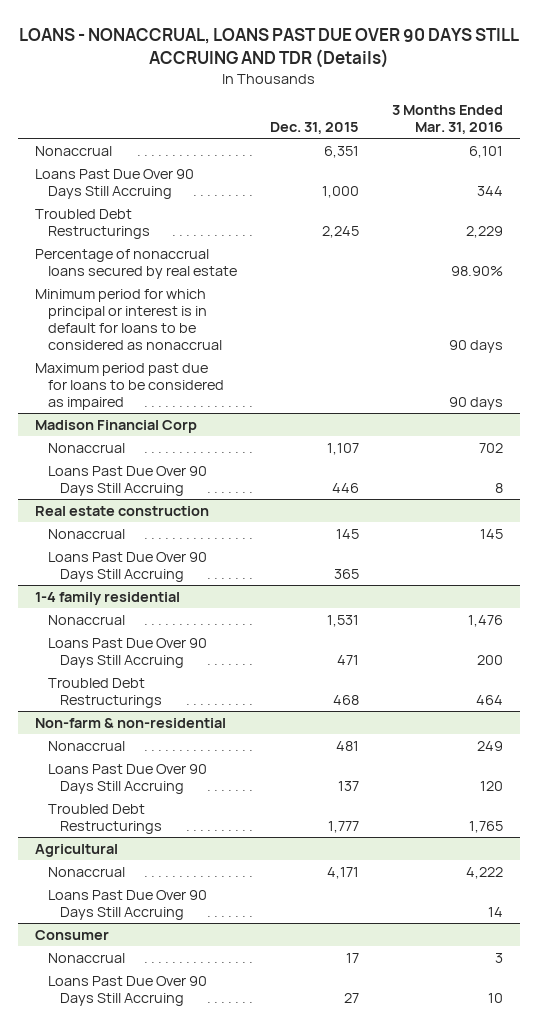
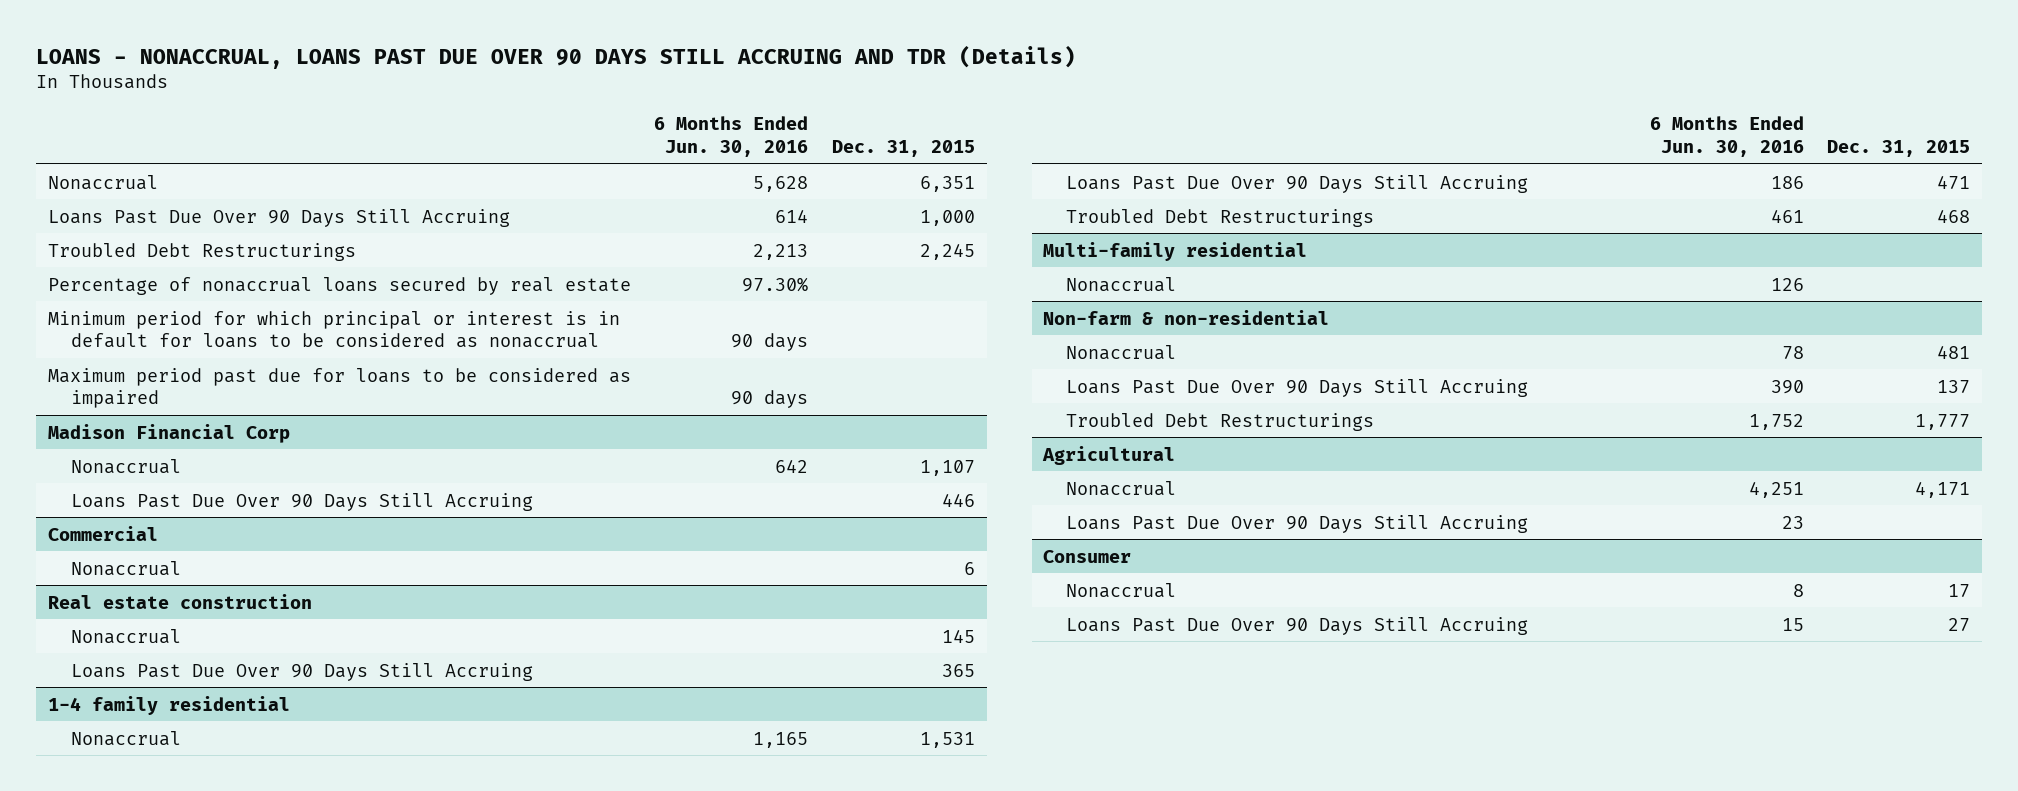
- | Dec. 31, 2015 | 3 Months Ended Mar. 31, 2016
+ | 6 Months Ended Jun. 30, 2016 | Dec. 31, 2015
+ Commercial
+ Nonaccrual | | 6
+ Multi-family residential
+ Nonaccrual | 126 |

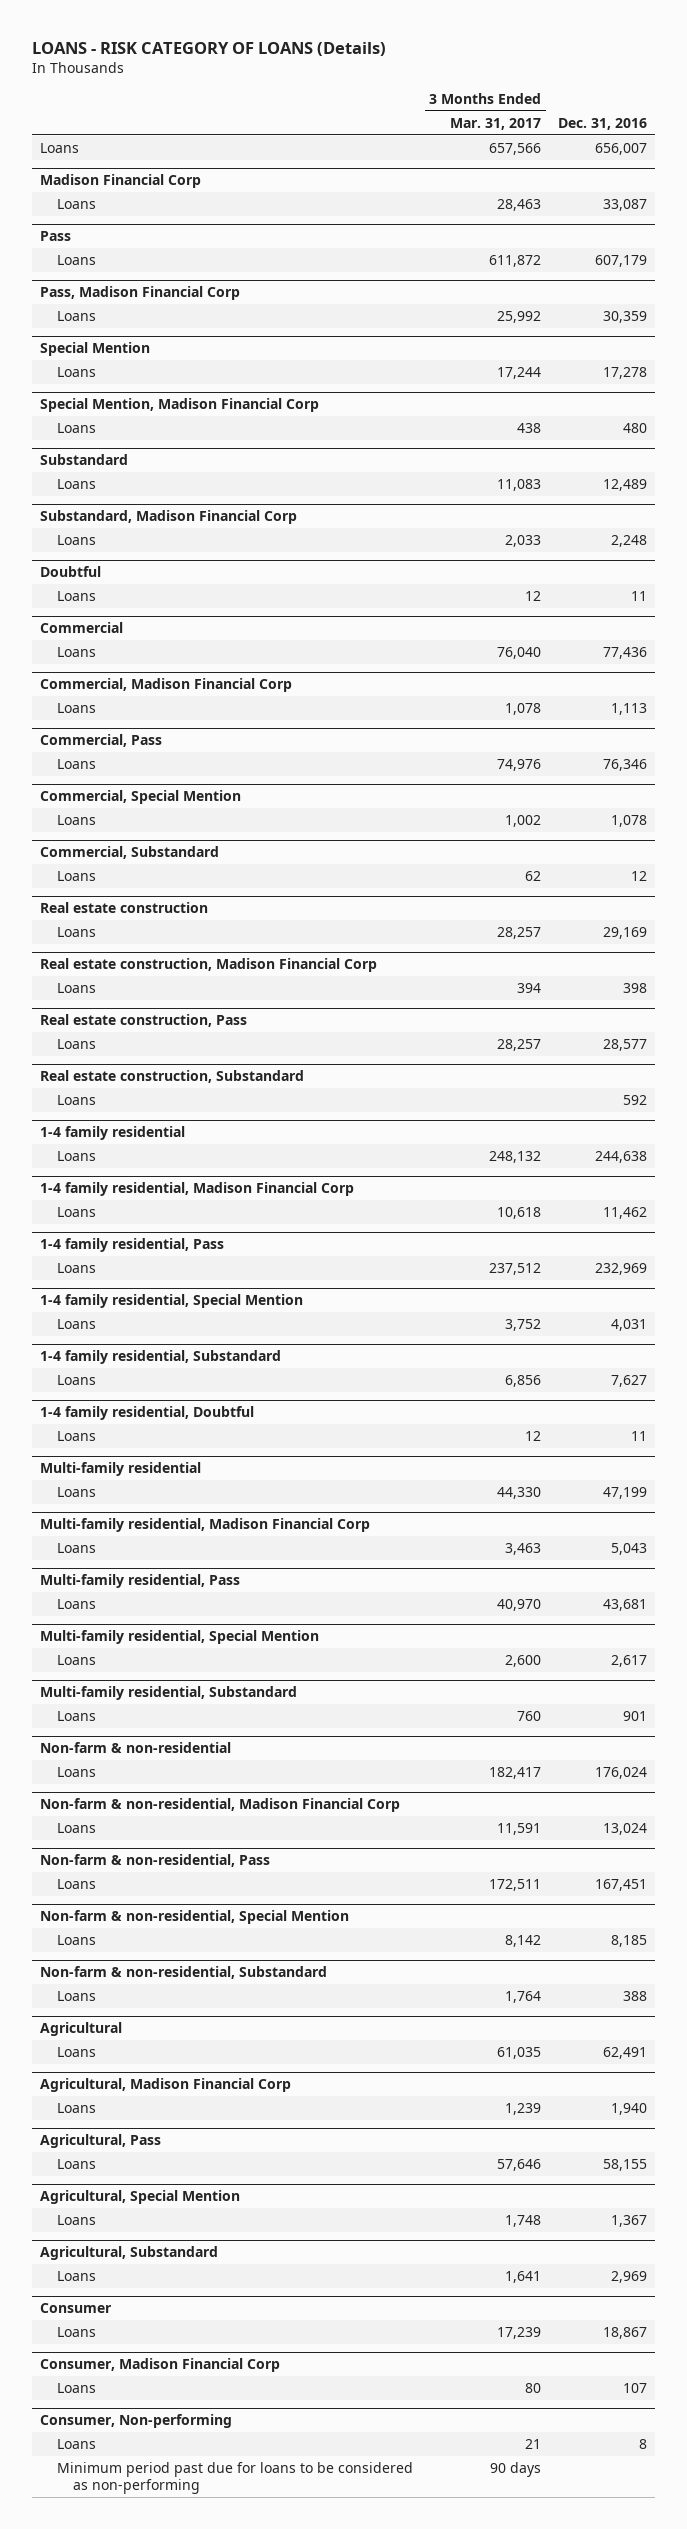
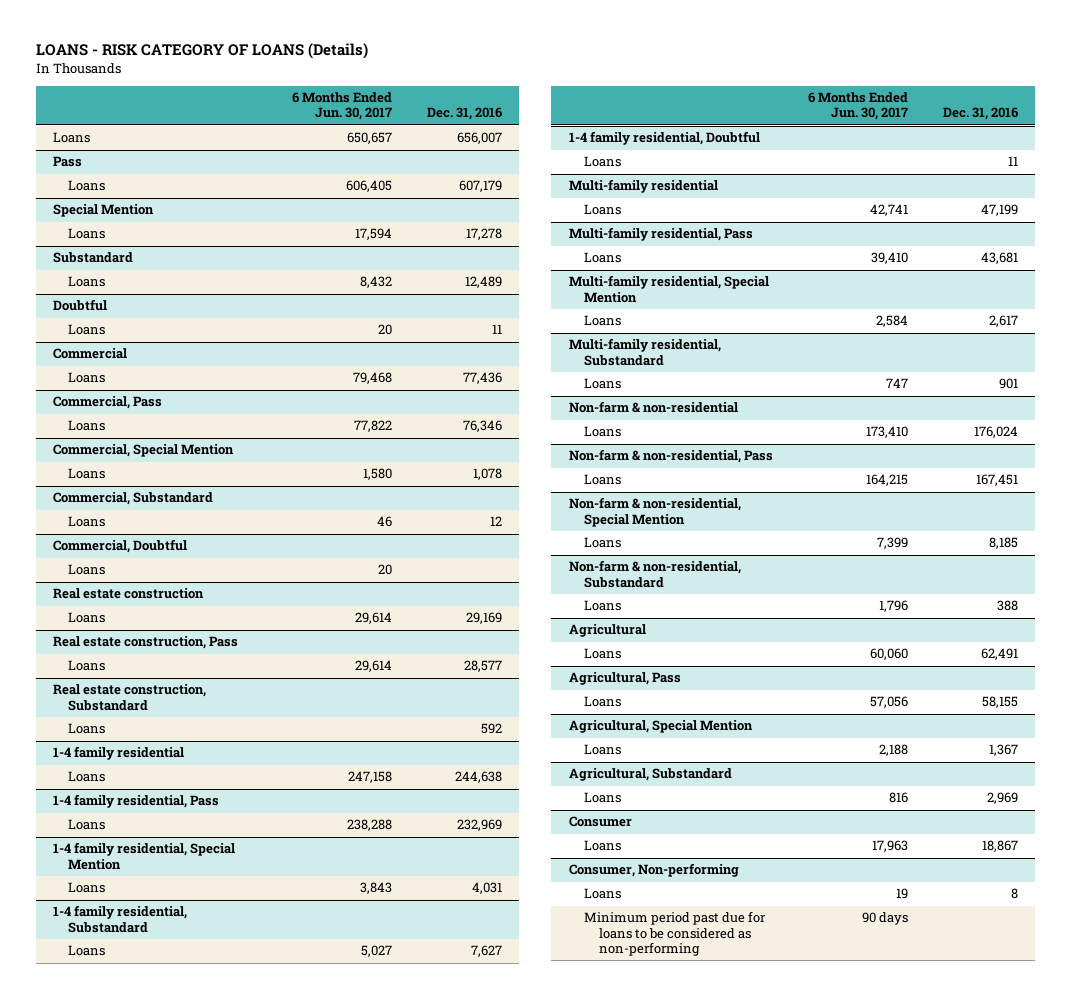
- | 3 Months Ended Mar. 31, 2017 | Dec. 31, 2016
+ | 6 Months Ended Jun. 30, 2017 | Dec. 31, 2016
- Madison Financial Corp
- Loans | 28,463 | 33,087
- Pass, Madison Financial Corp
- Loans | 25,992 | 30,359
- Special Mention, Madison Financial Corp
- Loans | 438 | 480
- Substandard, Madison Financial Corp
- Loans | 2,033 | 2,248
- Commercial, Madison Financial Corp
- Loans | 1,078 | 1,113
+ Commercial, Doubtful
+ Loans | 20 |
- Real estate construction, Madison Financial Corp
- Loans | 394 | 398
- 1-4 family residential, Madison Financial Corp
- Loans | 10,618 | 11,462
- Multi-family residential, Madison Financial Corp
- Loans | 3,463 | 5,043
- Non-farm & non-residential, Madison Financial Corp
- Loans | 11,591 | 13,024
- Agricultural, Madison Financial Corp
- Loans | 1,239 | 1,940
- Consumer, Madison Financial Corp
- Loans | 80 | 107

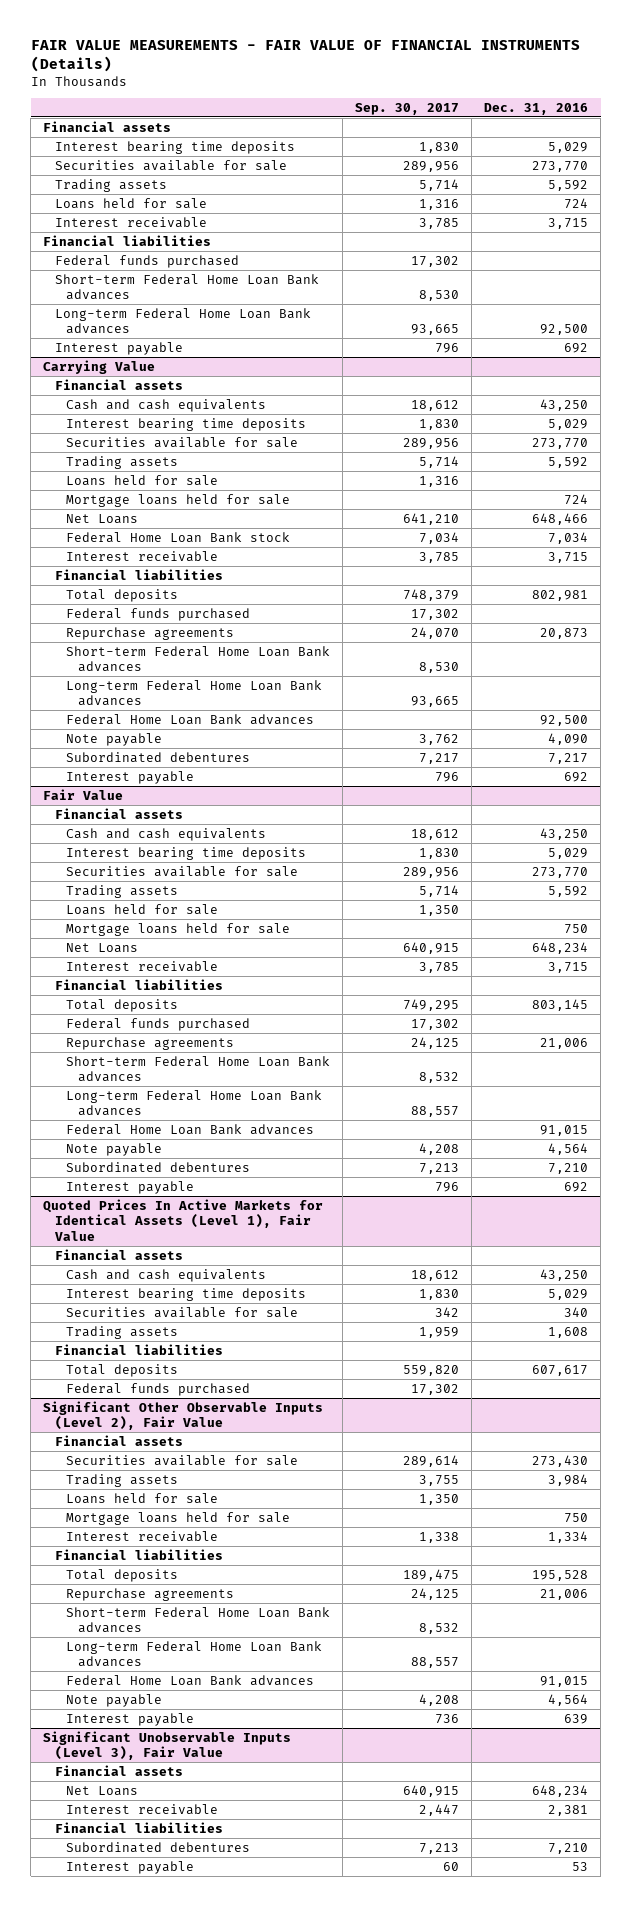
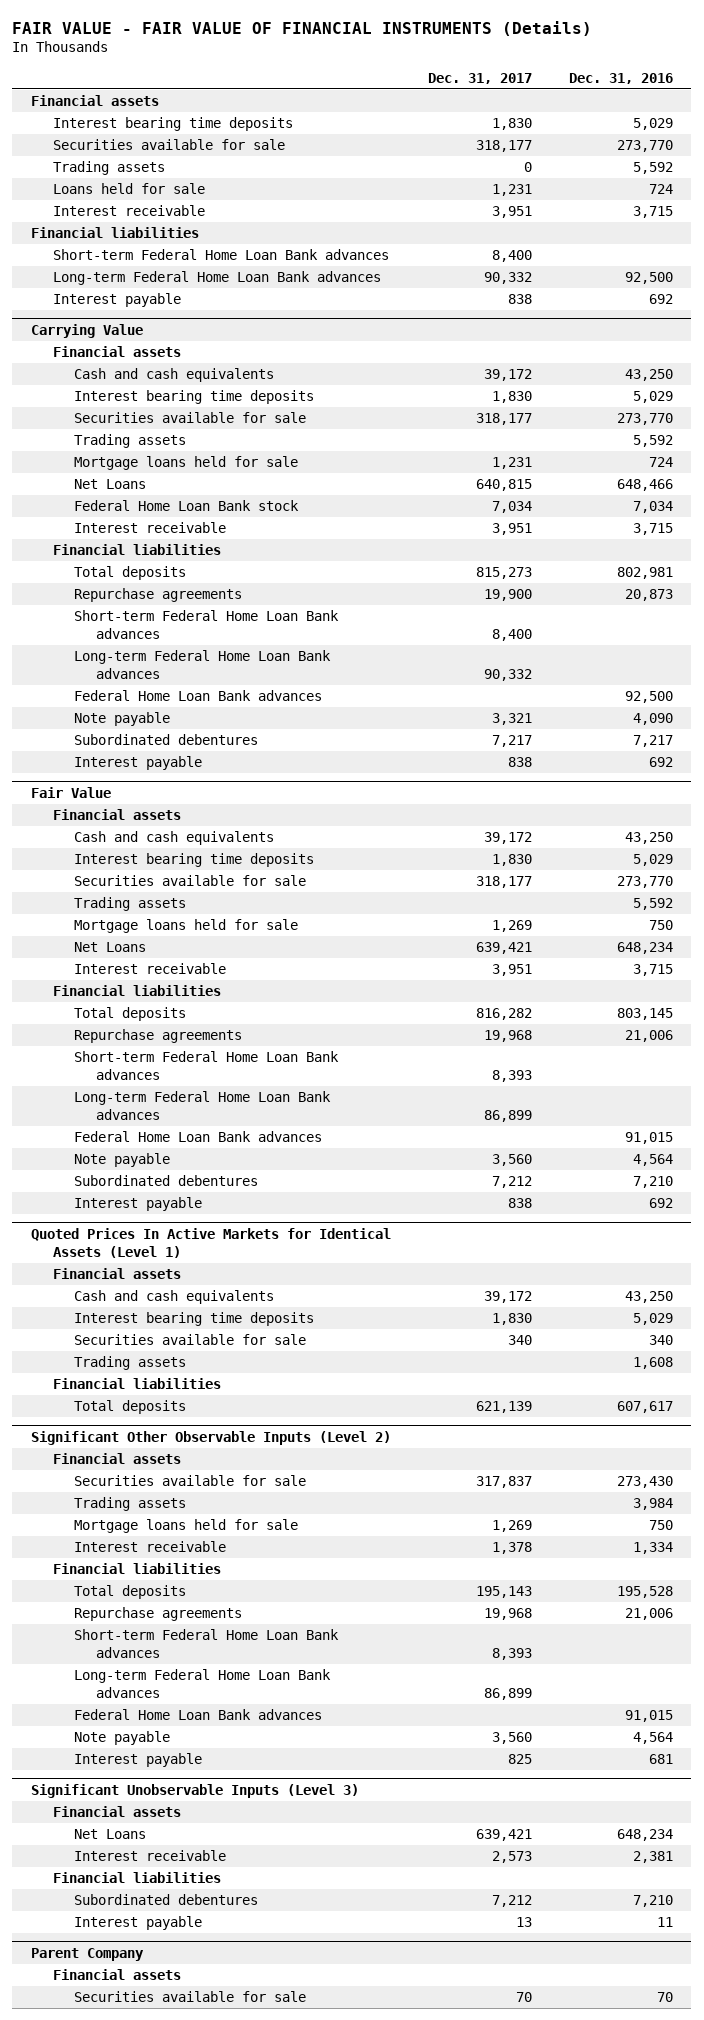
- FAIR VALUE MEASUREMENTS - FAIR VALUE OF FINANCIAL INSTRUMENTS (Details)
+ FAIR VALUE - FAIR VALUE OF FINANCIAL INSTRUMENTS (Details)
- | Sep. 30, 2017 | Dec. 31, 2016
+ | Dec. 31, 2017 | Dec. 31, 2016
- Federal funds purchased | 17,302 |
@ Carrying Value
- Loans held for sale | 1,316 |
- Federal funds purchased | 17,302 |
@ Fair Value
- Loans held for sale | 1,350 |
- Federal funds purchased | 17,302 |
- Quoted Prices In Active Markets for Identical Assets (Level 1), Fair Value
+ Quoted Prices In Active Markets for Identical Assets (Level 1)
- Federal funds purchased | 17,302 |
- Significant Other Observable Inputs (Level 2), Fair Value
+ Significant Other Observable Inputs (Level 2)
- Loans held for sale | 1,350 |
- Interest payable | 736 | 639
- Significant Unobservable Inputs (Level 3), Fair Value
+ Interest payable | 825 | 681
+ Significant Unobservable Inputs (Level 3)
- Interest payable | 60 | 53
+ Interest payable | 13 | 11
+ Parent Company
+ Financial assets
+ Securities available for sale | 70 | 70

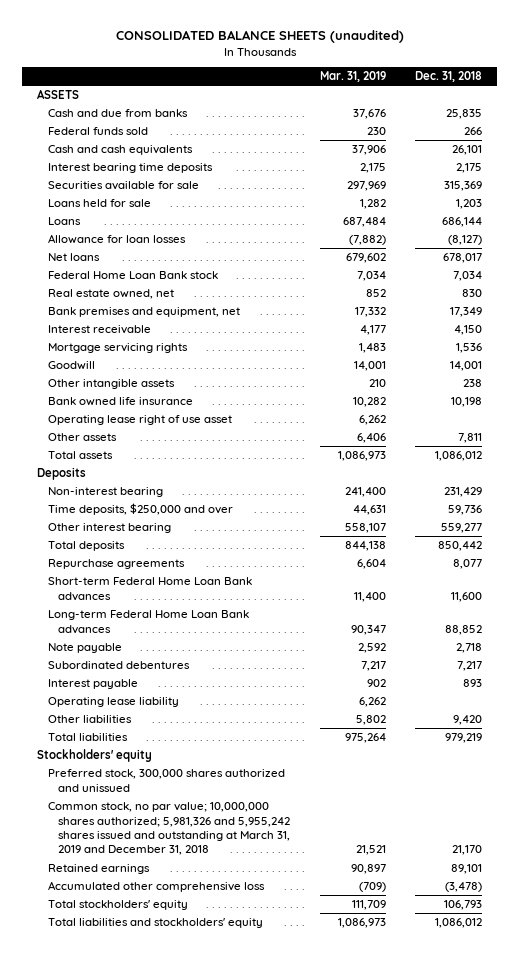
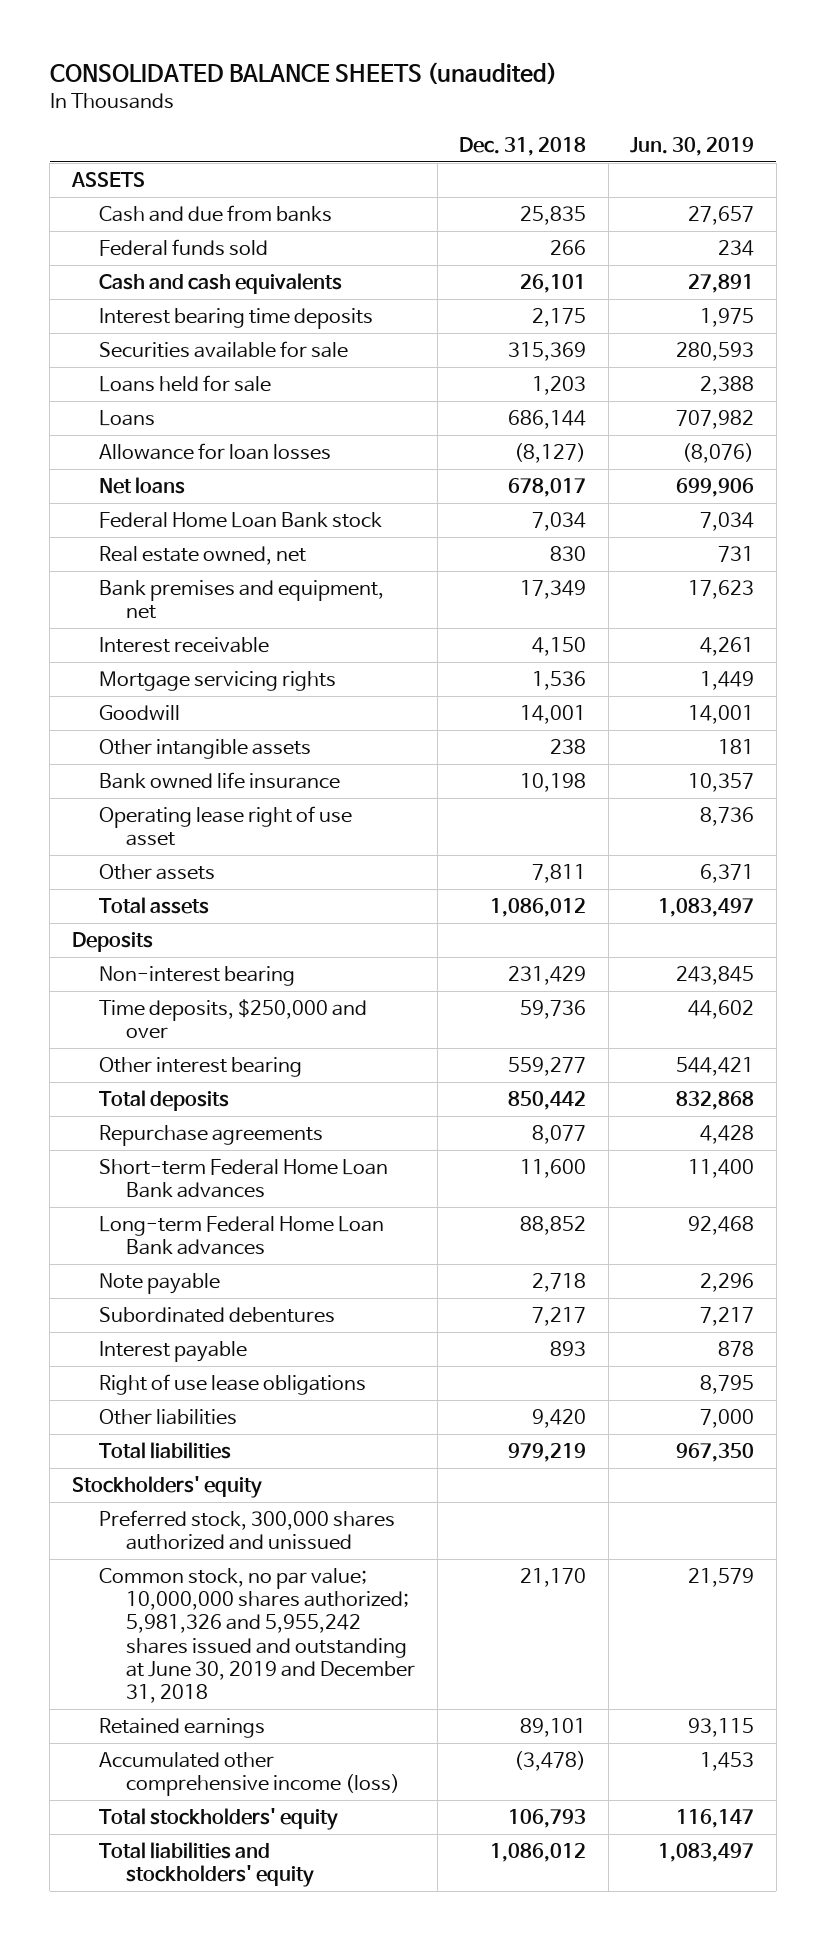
- | Mar. 31, 2019 | Dec. 31, 2018
+ | Dec. 31, 2018 | Jun. 30, 2019
- Operating lease liability | 6,262 |
+ Right of use lease obligations | | 8,795
- Common stock, no par value; 10,000,000 shares authorized; 5,981,326 and 5,955,242 shares issued and outstanding at March 31, 2019 and December 31, 2018 | 21,521 | 21,170
+ Common stock, no par value; 10,000,000 shares authorized; 5,981,326 and 5,955,242 shares issued and outstanding at June 30, 2019 and December 31, 2018 | 21,170 | 21,579
- Accumulated other comprehensive loss | (709) | (3,478)
+ Accumulated other comprehensive income (loss) | (3,478) | 1,453

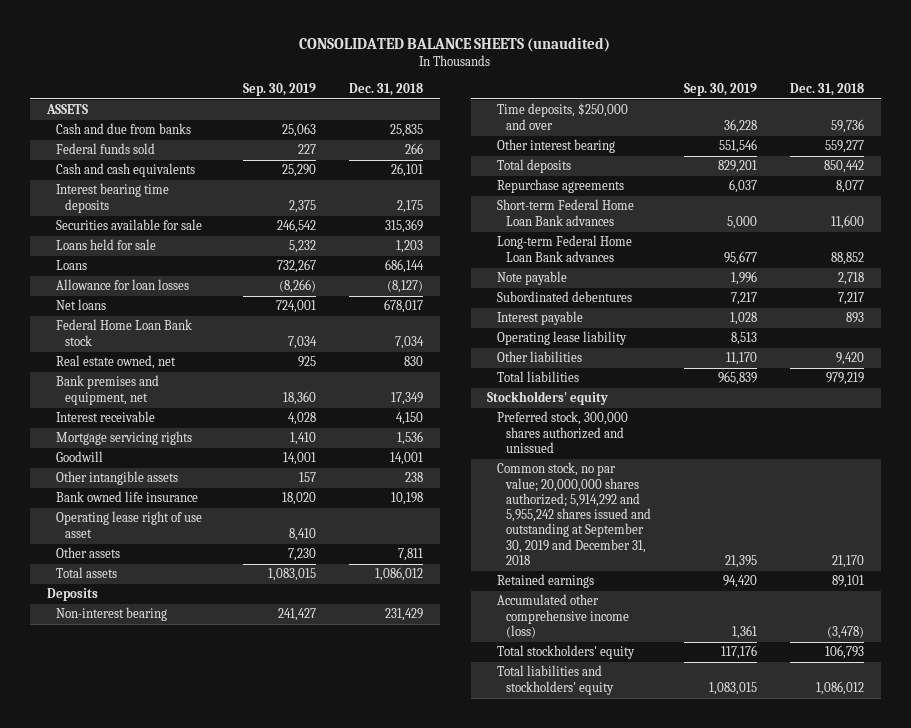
- | Dec. 31, 2018 | Jun. 30, 2019
+ | Sep. 30, 2019 | Dec. 31, 2018
- Right of use lease obligations | | 8,795
+ Operating lease liability | 8,513 |
- Common stock, no par value; 10,000,000 shares authorized; 5,981,326 and 5,955,242 shares issued and outstanding at June 30, 2019 and December 31, 2018 | 21,170 | 21,579
+ Common stock, no par value; 20,000,000 shares authorized; 5,914,292 and 5,955,242 shares issued and outstanding at September 30, 2019 and December 31, 2018 | 21,395 | 21,170

